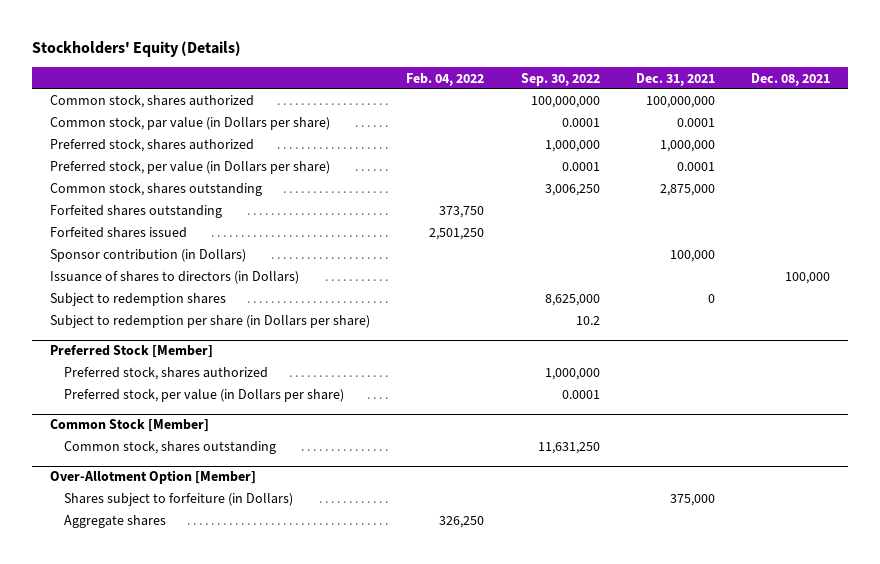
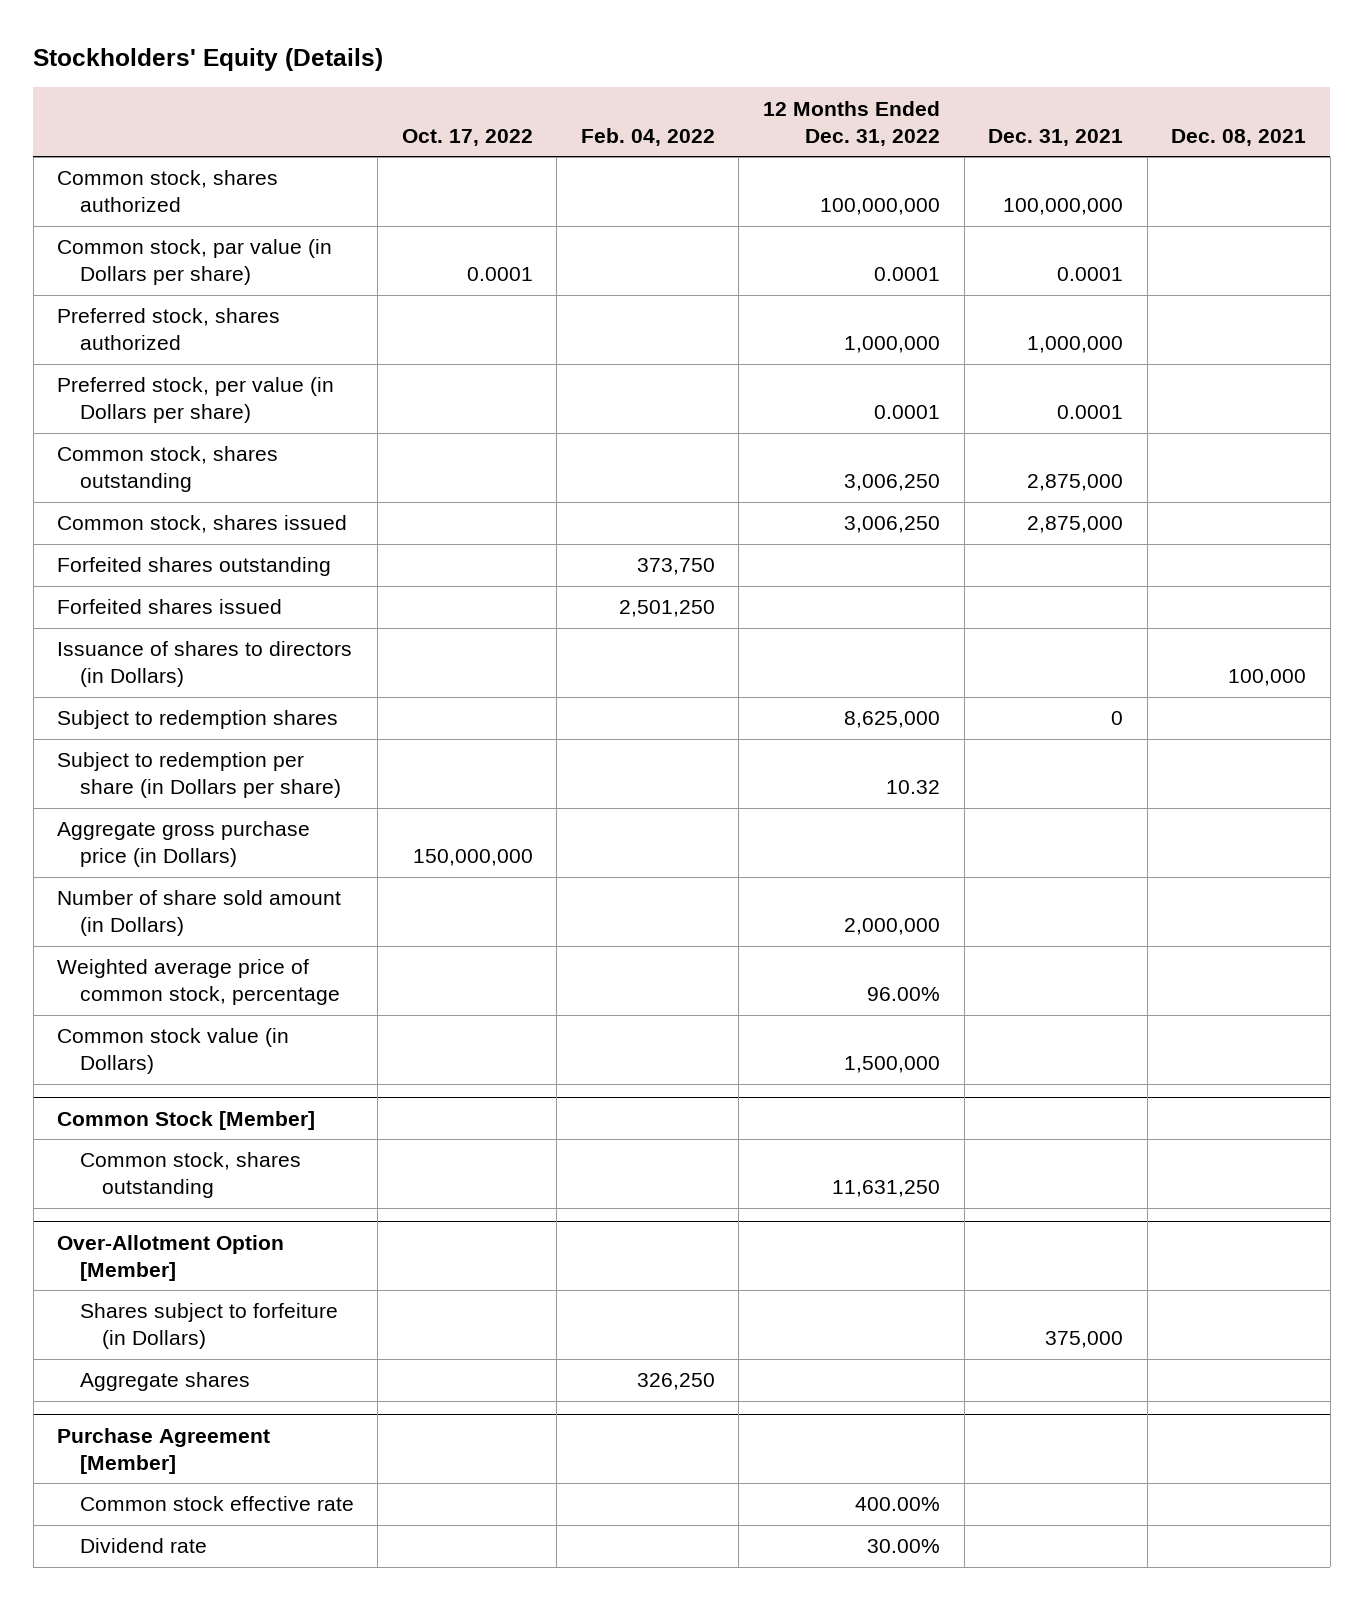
- | Feb. 04, 2022 | Sep. 30, 2022 | Dec. 31, 2021 | Dec. 08, 2021
+ | Oct. 17, 2022 | Feb. 04, 2022 | 12 Months Ended Dec. 31, 2022 | Dec. 31, 2021 | Dec. 08, 2021
+ Common stock, shares issued | | | 3,006,250 | 2,875,000 |
- Sponsor contribution (in Dollars) | | | 100,000 |
- Preferred Stock [Member]
- Preferred stock, shares authorized | | 1,000,000 | |
- Preferred stock, per value (in Dollars per share) | | 0.0001 | |
+ Aggregate gross purchase price (in Dollars) | 150,000,000 | | | |
+ Number of share sold amount (in Dollars) | | | 2,000,000 | |
+ Weighted average price of common stock, percentage | | | 96.00% | |
+ Common stock value (in Dollars) | | | 1,500,000 | |
+ Purchase Agreement [Member]
+ Common stock effective rate | | | 400.00% | |
+ Dividend rate | | | 30.00% | |

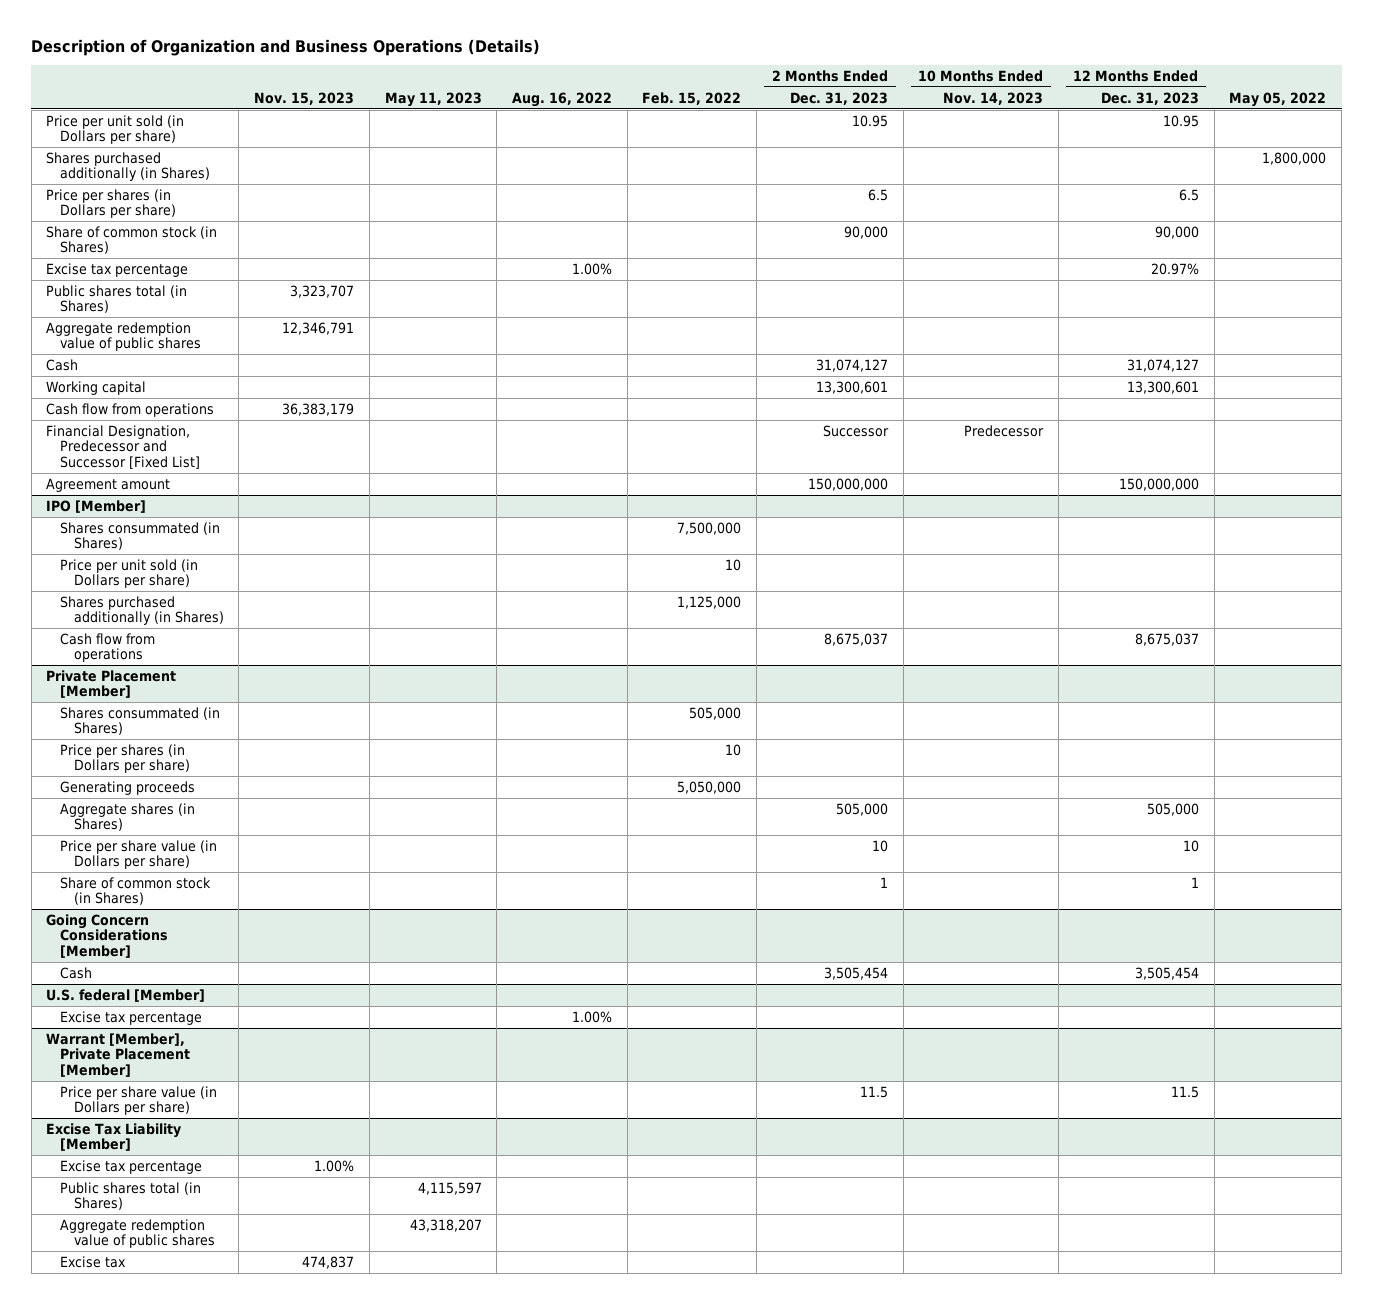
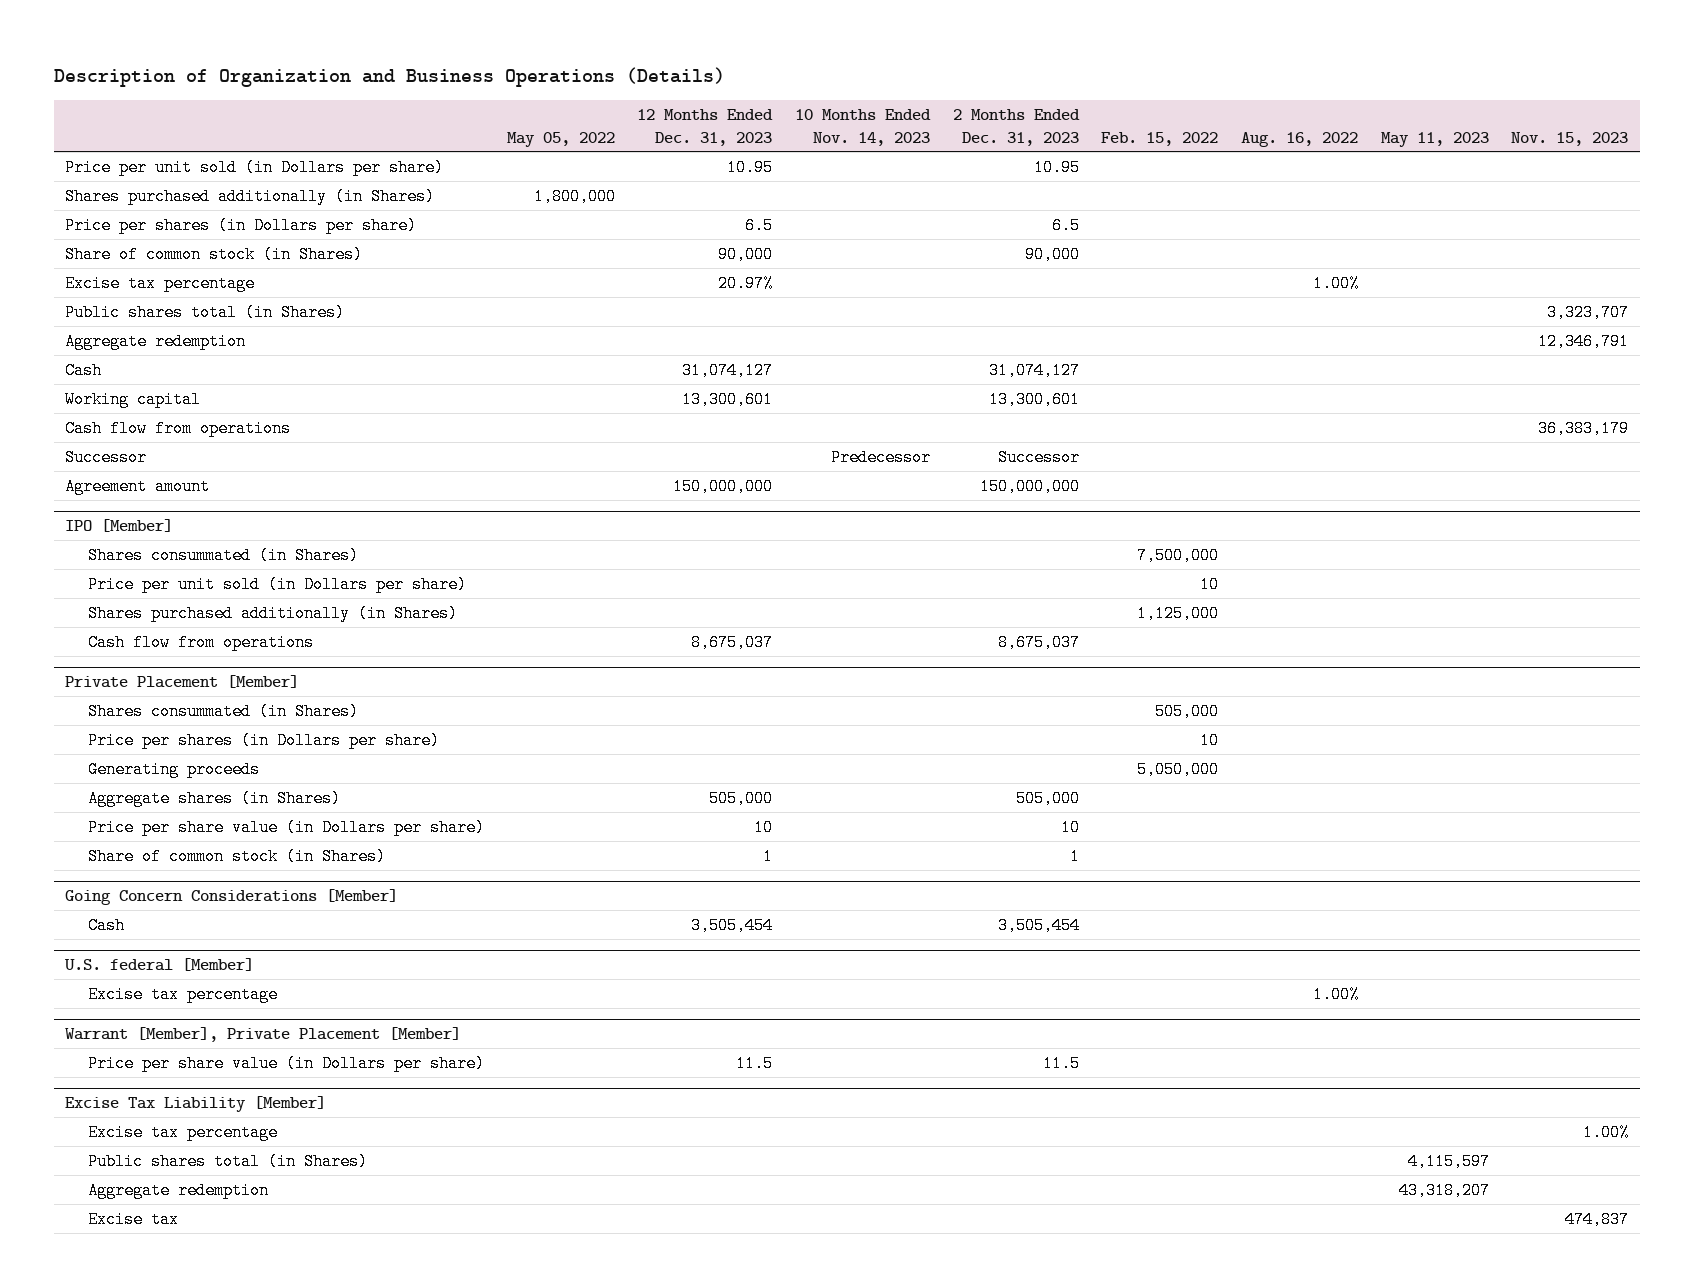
- | Nov. 15, 2023 | May 11, 2023 | Aug. 16, 2022 | Feb. 15, 2022 | 2 Months Ended Dec. 31, 2023 | 10 Months Ended Nov. 14, 2023 | 12 Months Ended Dec. 31, 2023 | May 05, 2022
+ | May 05, 2022 | 12 Months Ended Dec. 31, 2023 | 10 Months Ended Nov. 14, 2023 | 2 Months Ended Dec. 31, 2023 | Feb. 15, 2022 | Aug. 16, 2022 | May 11, 2023 | Nov. 15, 2023
- Aggregate redemption value of public shares | 12,346,791 | | | | | | |
+ Aggregate redemption | | | | | | | | 12,346,791
- Financial Designation, Predecessor and Successor [Fixed List] | | | | | Successor | Predecessor | |
+ Successor | | | Predecessor | Successor | | | |
@ Excise Tax Liability [Member]
- Aggregate redemption value of public shares | | 43,318,207 | | | | | |
+ Aggregate redemption | | | | | | | 43,318,207 |

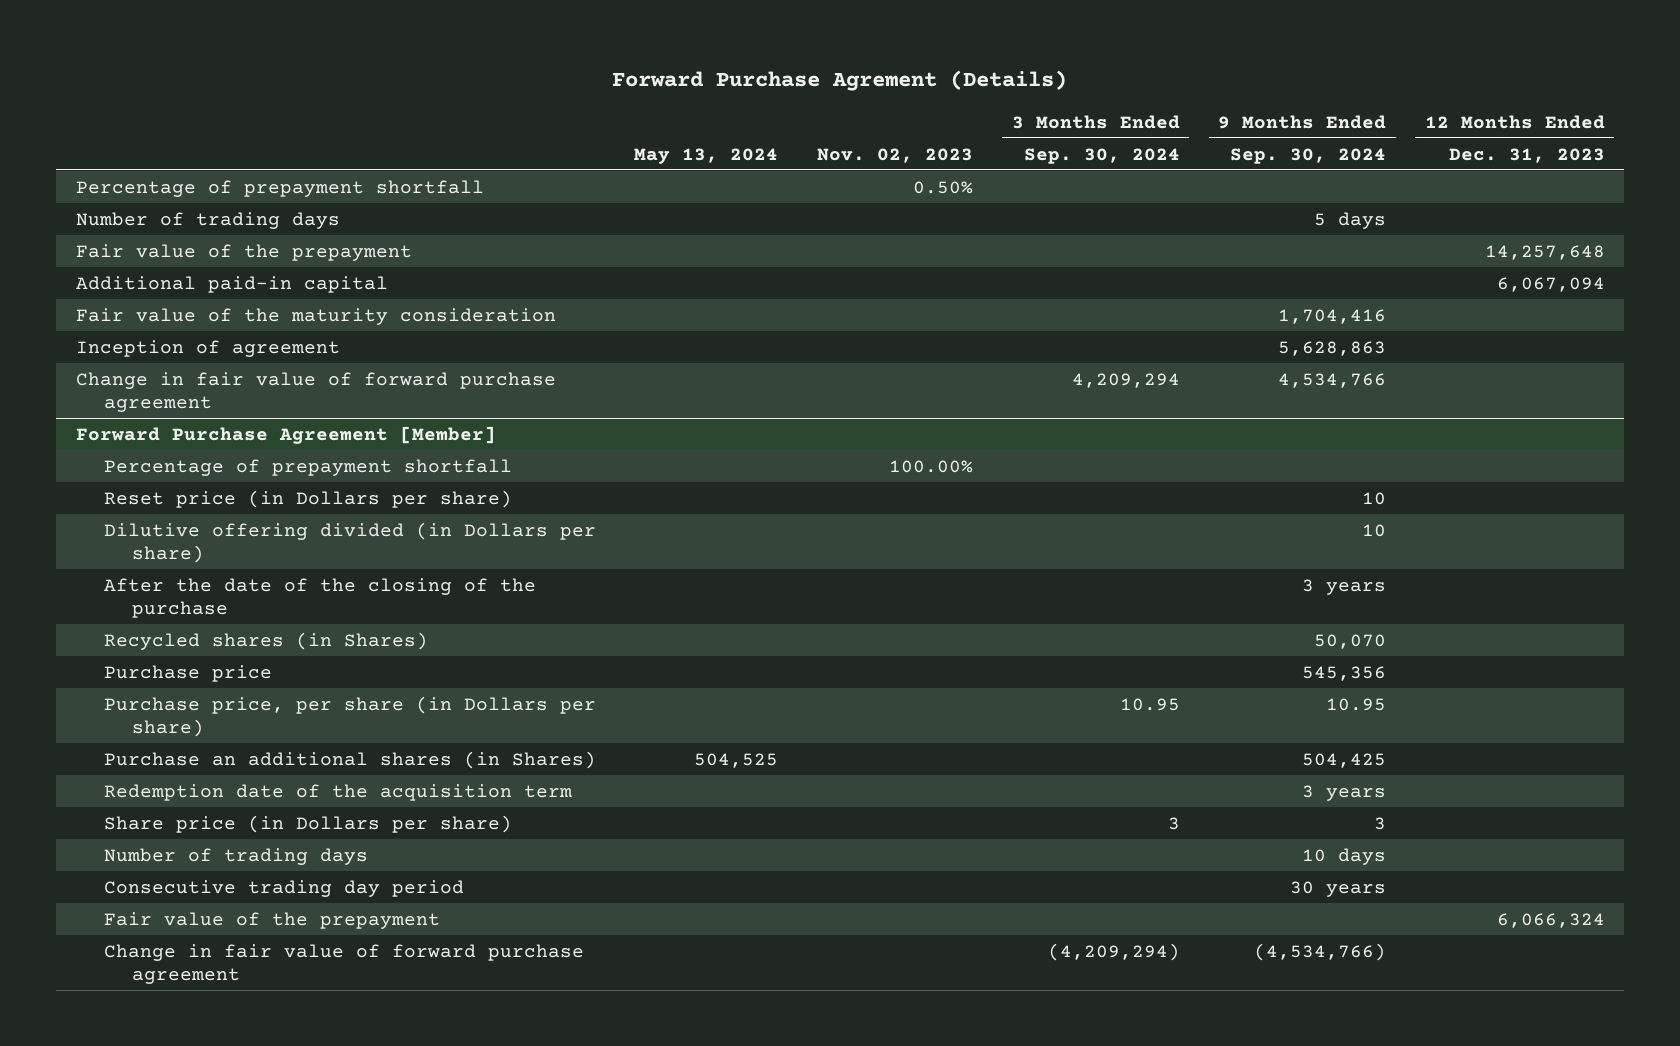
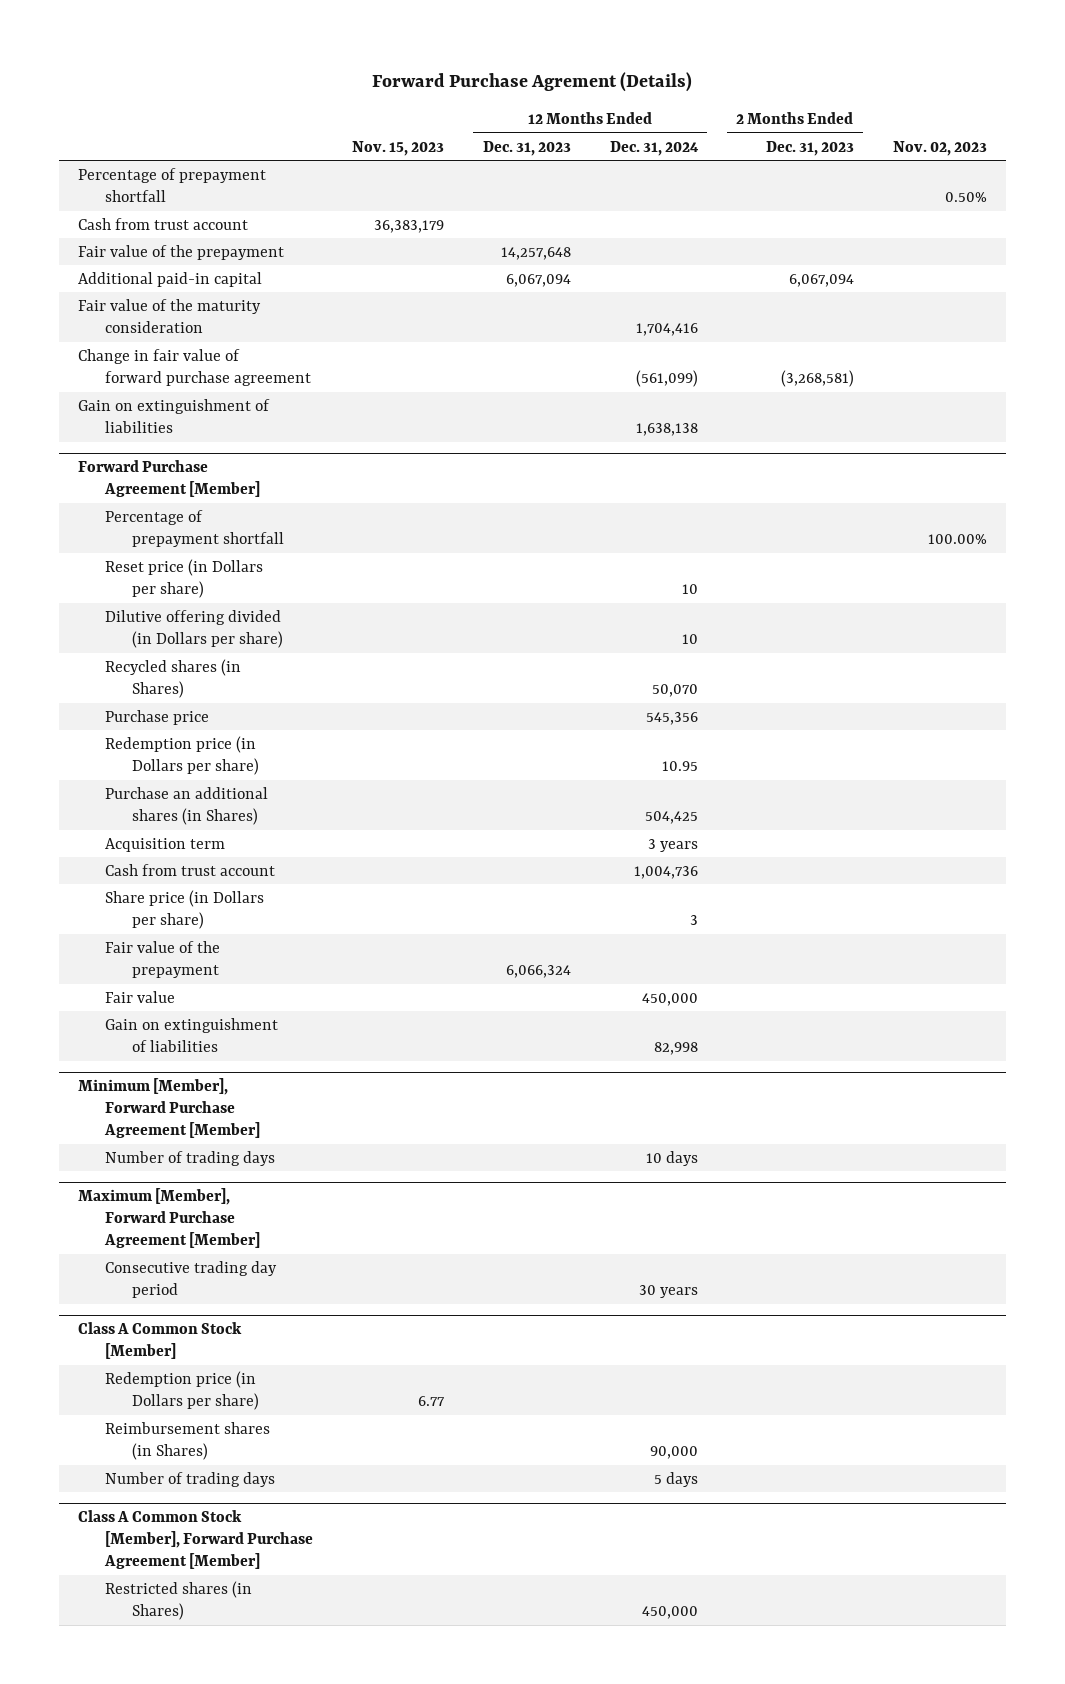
- | May 13, 2024 | Nov. 02, 2023 | 3 Months Ended Sep. 30, 2024 | 9 Months Ended Sep. 30, 2024 | 12 Months Ended Dec. 31, 2023
+ | Nov. 15, 2023 | 12 Months Ended Dec. 31, 2023 | 12 Months Ended Dec. 31, 2024 | 2 Months Ended Dec. 31, 2023 | Nov. 02, 2023
- Number of trading days | | | | 5 days |
+ Cash from trust account | 36,383,179 | | | |
- Inception of agreement | | | | 5,628,863 |
+ Gain on extinguishment of liabilities | | | 1,638,138 | |
@ Forward Purchase Agreement [Member]
- After the date of the closing of the purchase | | | | 3 years |
- Purchase price, per share (in Dollars per share) | | | 10.95 | 10.95 |
+ Redemption price (in Dollars per share) | | | 10.95 | |
- Redemption date of the acquisition term | | | | 3 years |
+ Acquisition term | | | 3 years | |
+ Cash from trust account | | | 1,004,736 | |
- Number of trading days | | | | 10 days |
- Consecutive trading day period | | | | 30 years |
- Change in fair value of forward purchase agreement | | | (4,209,294) | (4,534,766) |
+ Fair value | | | 450,000 | |
+ Gain on extinguishment of liabilities | | | 82,998 | |
+ Minimum [Member], Forward Purchase Agreement [Member]
+ Number of trading days | | | 10 days | |
+ Maximum [Member], Forward Purchase Agreement [Member]
+ Consecutive trading day period | | | 30 years | |
+ Class A Common Stock [Member]
+ Redemption price (in Dollars per share) | 6.77 | | | |
+ Reimbursement shares (in Shares) | | | 90,000 | |
+ Number of trading days | | | 5 days | |
+ Class A Common Stock [Member], Forward Purchase Agreement [Member]
+ Restricted shares (in Shares) | | | 450,000 | |

